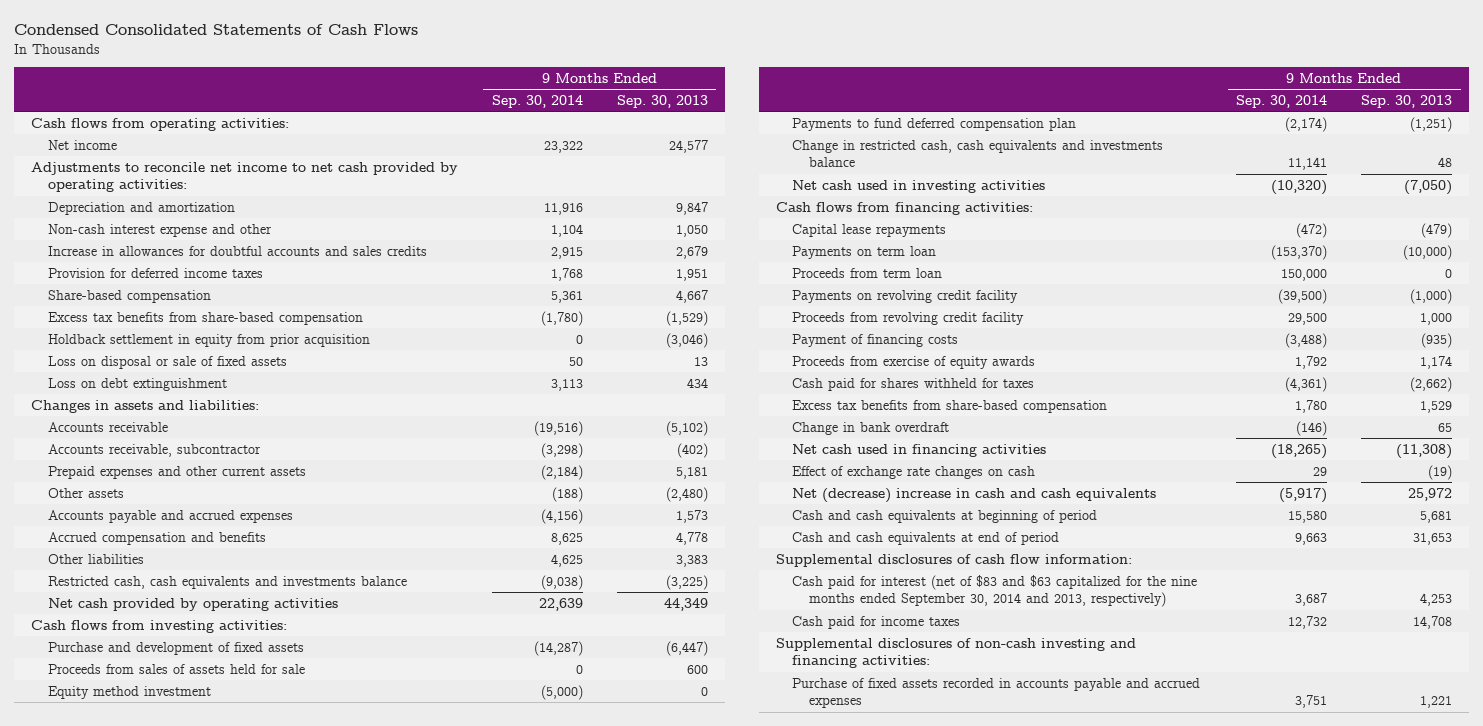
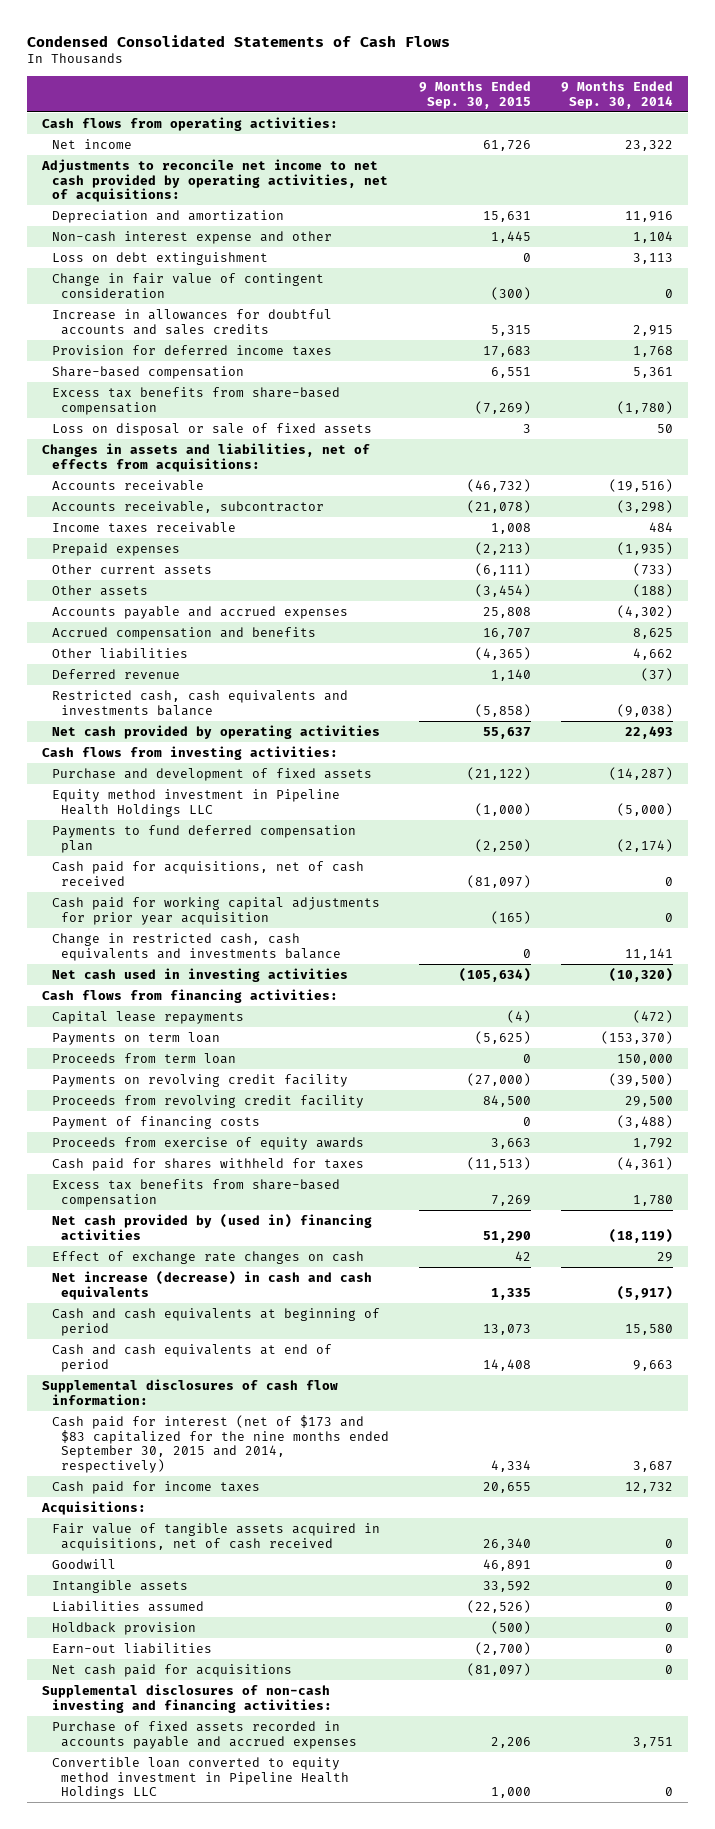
- | 9 Months Ended Sep. 30, 2014 | 9 Months Ended Sep. 30, 2013
+ | 9 Months Ended Sep. 30, 2015 | 9 Months Ended Sep. 30, 2014
- Adjustments to reconcile net income to net cash provided by operating activities:
+ Adjustments to reconcile net income to net cash provided by operating activities, net of acquisitions:
moved up: Loss on debt extinguishment | 0 | 3,113
+ Change in fair value of contingent consideration | (300) | 0
- Holdback settlement in equity from prior acquisition | 0 | (3,046)
- Changes in assets and liabilities:
+ Changes in assets and liabilities, net of effects from acquisitions:
- Prepaid expenses and other current assets | (2,184) | 5,181
+ Income taxes receivable | 1,008 | 484
+ Prepaid expenses | (2,213) | (1,935)
+ Other current assets | (6,111) | (733)
- Accounts payable and accrued expenses | (4,156) | 1,573
+ Accounts payable and accrued expenses | 25,808 | (4,302)
- Other liabilities | 4,625 | 3,383
+ Other liabilities | (4,365) | 4,662
+ Deferred revenue | 1,140 | (37)
- Net cash provided by operating activities | 22,639 | 44,349
+ Net cash provided by operating activities | 55,637 | 22,493
- Proceeds from sales of assets held for sale | 0 | 600
- Equity method investment | (5,000) | 0
+ Equity method investment in Pipeline Health Holdings LLC | (1,000) | (5,000)
+ Cash paid for acquisitions, net of cash received | (81,097) | 0
+ Cash paid for working capital adjustments for prior year acquisition | (165) | 0
- Change in bank overdraft | (146) | 65
- Net cash used in financing activities | (18,265) | (11,308)
+ Net cash provided by (used in) financing activities | 51,290 | (18,119)
- Net (decrease) increase in cash and cash equivalents | (5,917) | 25,972
+ Net increase (decrease) in cash and cash equivalents | 1,335 | (5,917)
- Cash paid for interest (net of $83 and $63 capitalized for the nine months ended September 30, 2014 and 2013, respectively) | 3,687 | 4,253
+ Cash paid for interest (net of $173 and $83 capitalized for the nine months ended September 30, 2015 and 2014, respectively) | 4,334 | 3,687
+ Acquisitions:
+ Fair value of tangible assets acquired in acquisitions, net of cash received | 26,340 | 0
+ Goodwill | 46,891 | 0
+ Intangible assets | 33,592 | 0
+ Liabilities assumed | (22,526) | 0
+ Holdback provision | (500) | 0
+ Earn-out liabilities | (2,700) | 0
+ Net cash paid for acquisitions | (81,097) | 0
+ Convertible loan converted to equity method investment in Pipeline Health Holdings LLC | 1,000 | 0

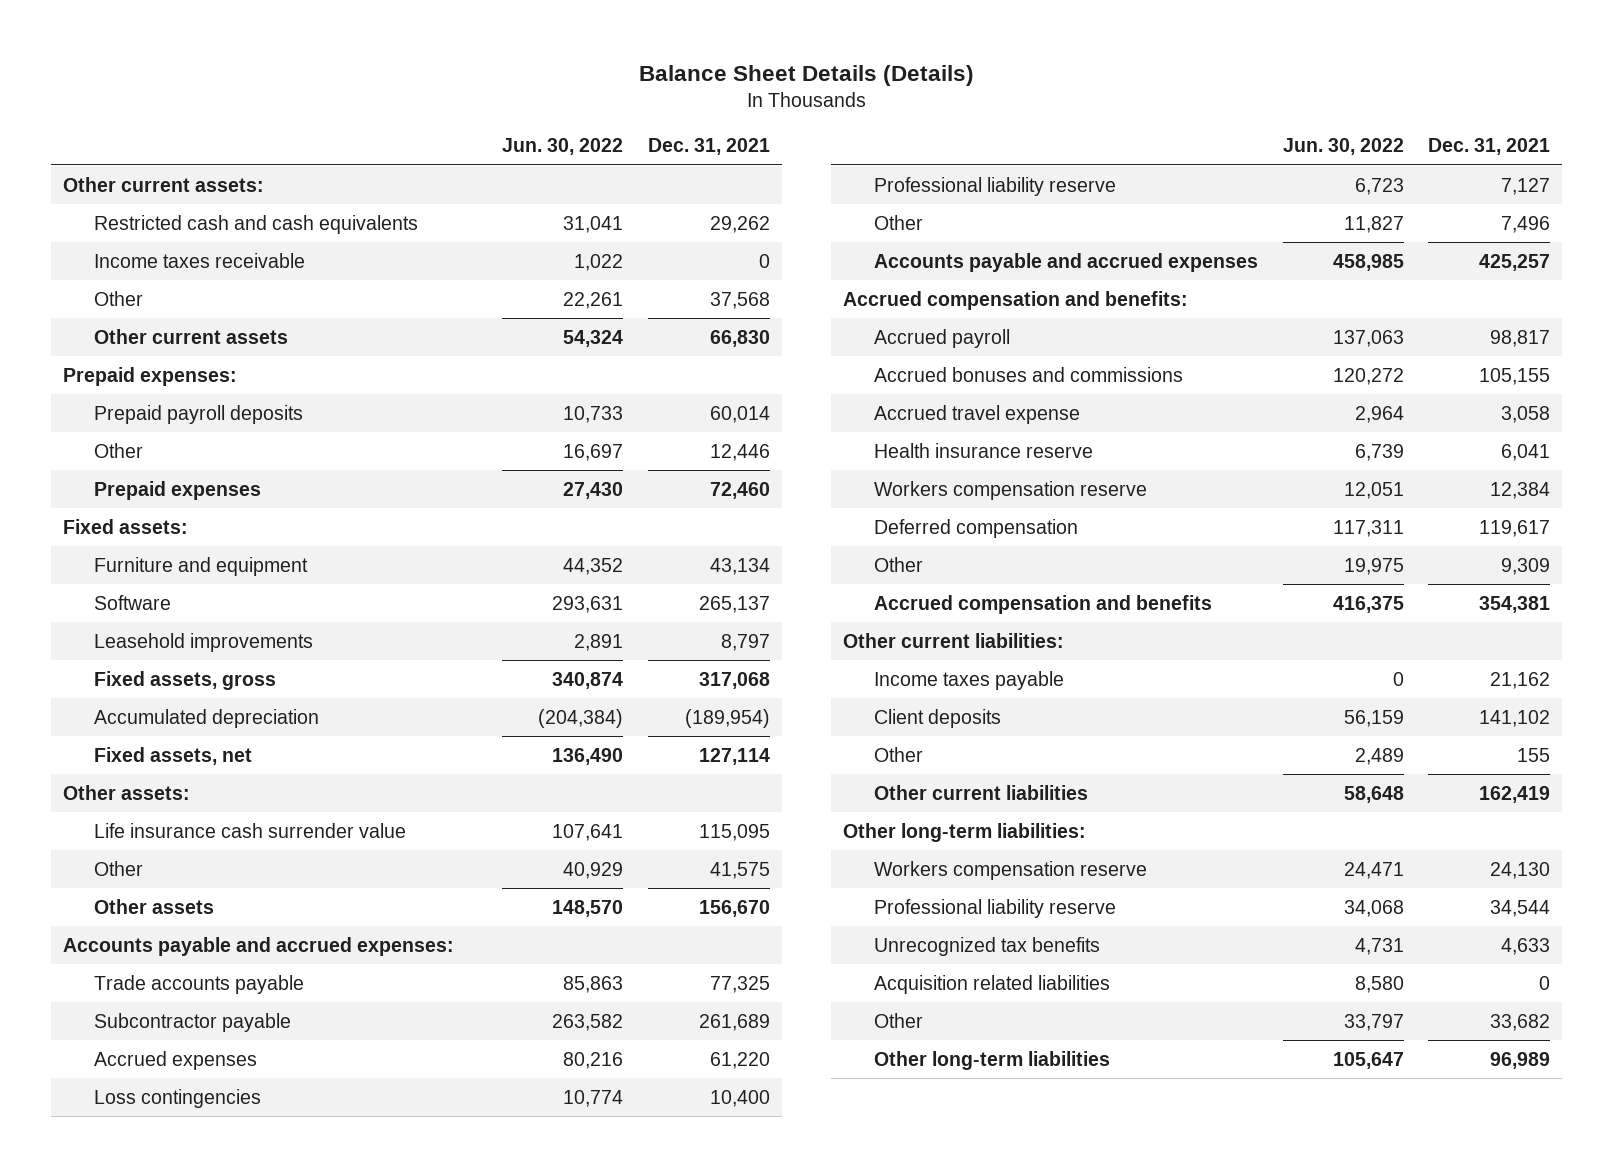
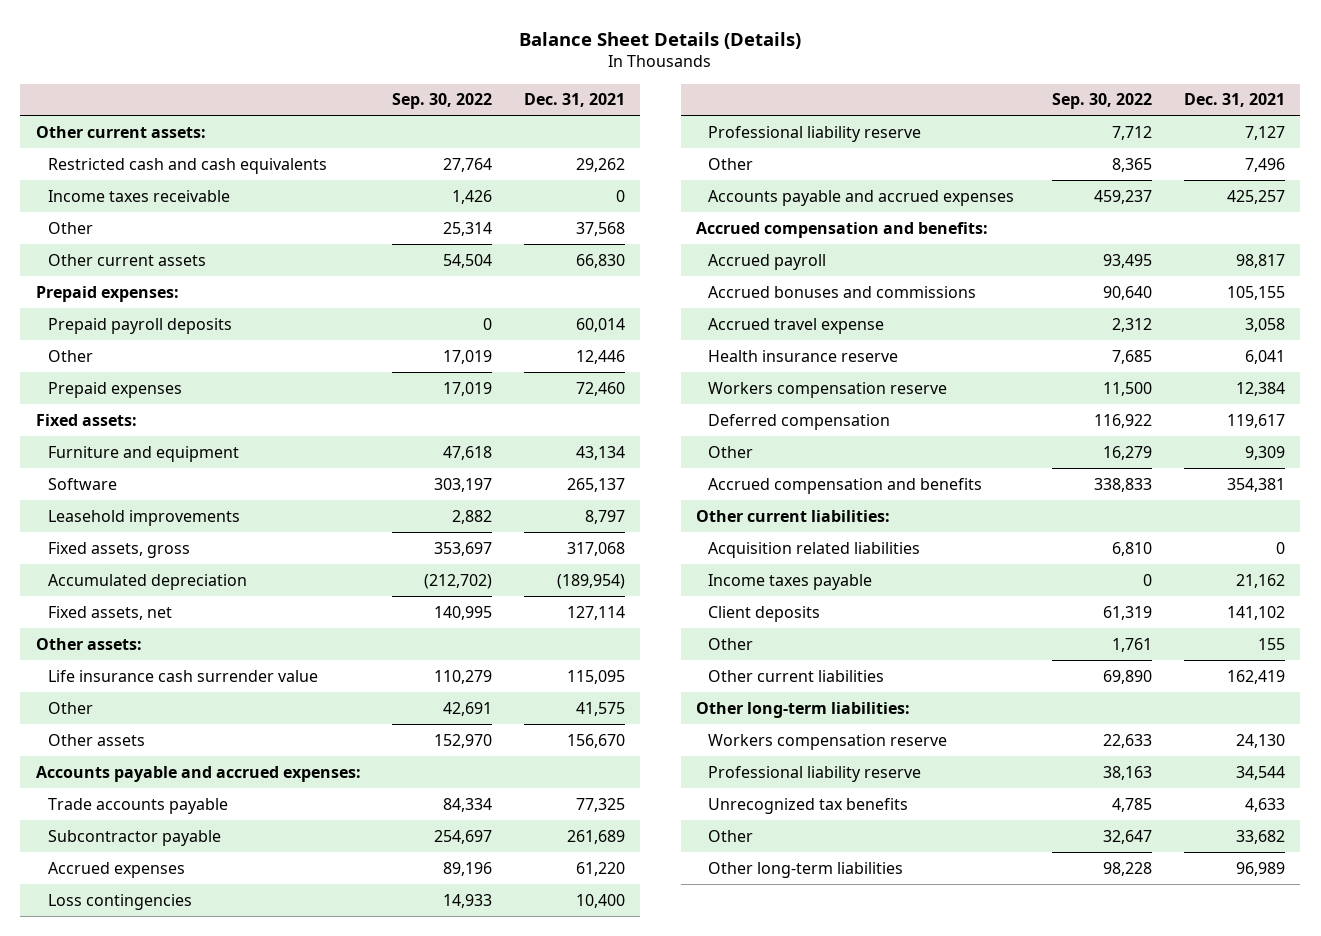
- | Jun. 30, 2022 | Dec. 31, 2021
+ | Sep. 30, 2022 | Dec. 31, 2021
moved up: Acquisition related liabilities | 6,810 | 0

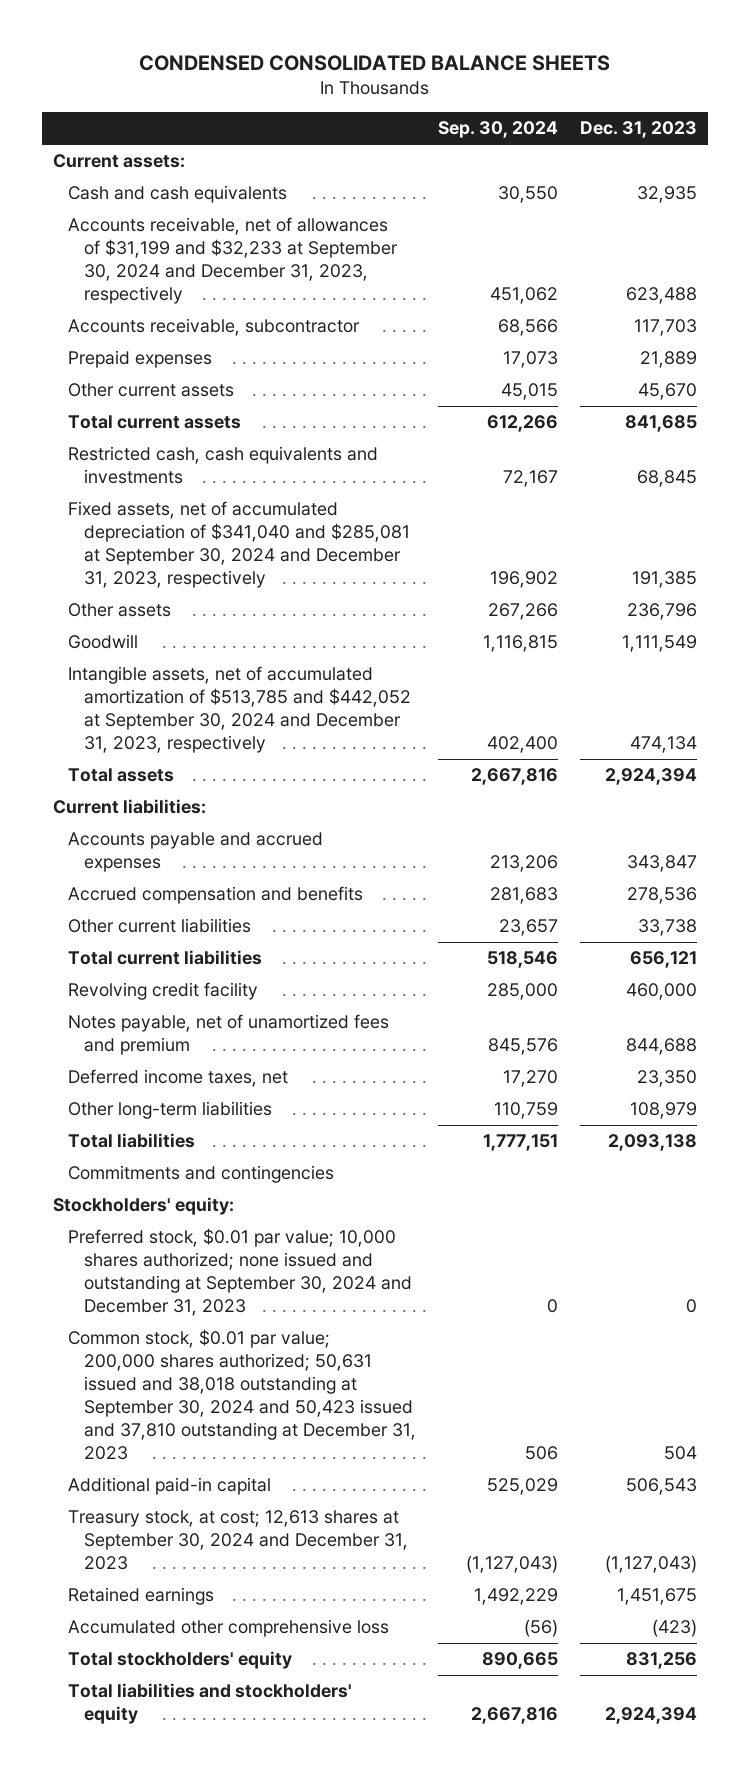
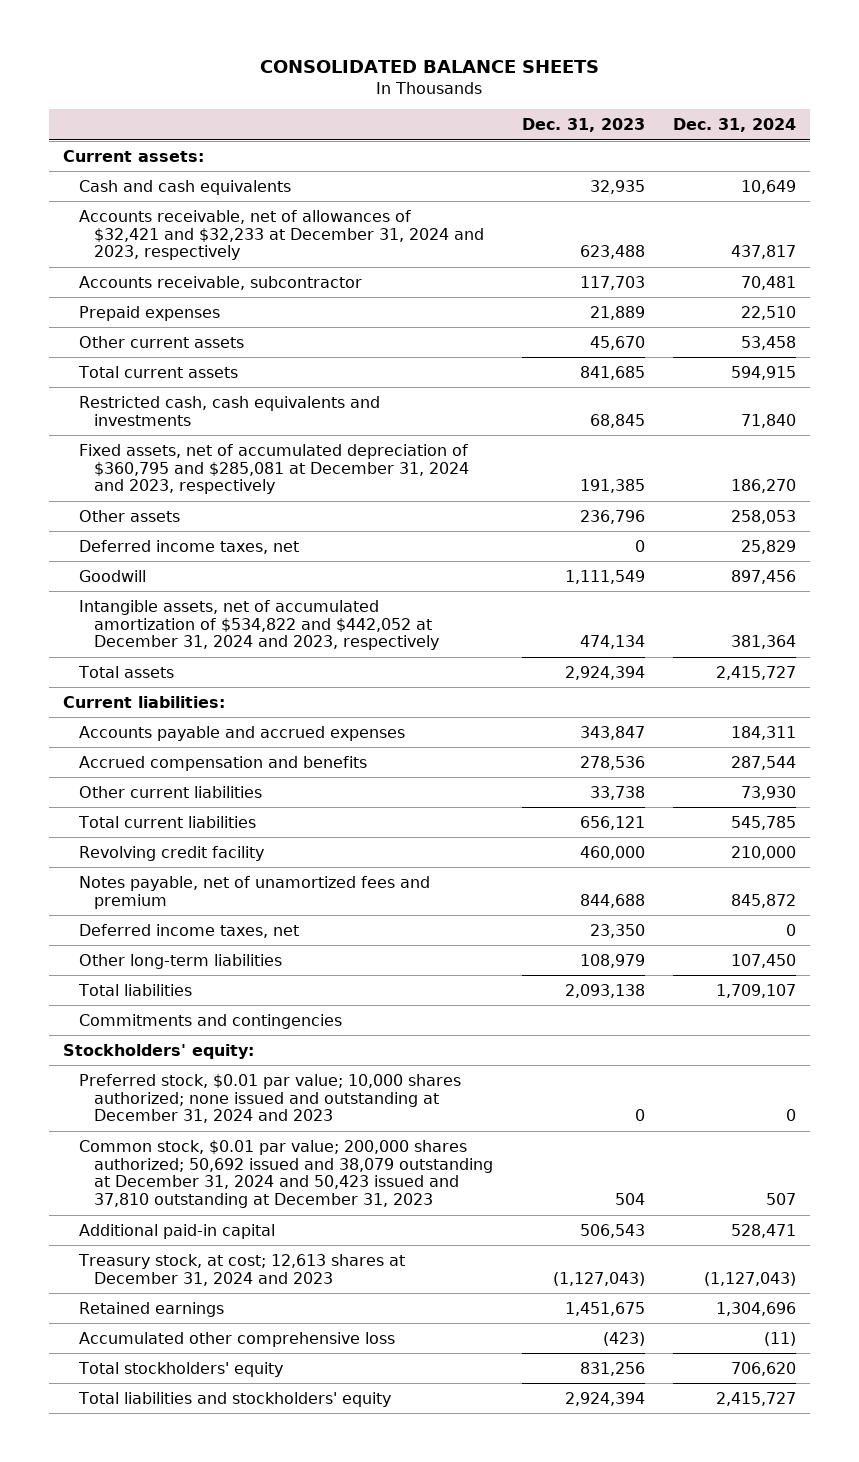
- CONDENSED CONSOLIDATED BALANCE SHEETS
+ CONSOLIDATED BALANCE SHEETS
- | Sep. 30, 2024 | Dec. 31, 2023
+ | Dec. 31, 2023 | Dec. 31, 2024
- Accounts receivable, net of allowances of $31,199 and $32,233 at September 30, 2024 and December 31, 2023, respectively | 451,062 | 623,488
+ Accounts receivable, net of allowances of $32,421 and $32,233 at December 31, 2024 and 2023, respectively | 623,488 | 437,817
- Fixed assets, net of accumulated depreciation of $341,040 and $285,081 at September 30, 2024 and December 31, 2023, respectively | 196,902 | 191,385
+ Fixed assets, net of accumulated depreciation of $360,795 and $285,081 at December 31, 2024 and 2023, respectively | 191,385 | 186,270
+ Deferred income taxes, net | 0 | 25,829
- Intangible assets, net of accumulated amortization of $513,785 and $442,052 at September 30, 2024 and December 31, 2023, respectively | 402,400 | 474,134
+ Intangible assets, net of accumulated amortization of $534,822 and $442,052 at December 31, 2024 and 2023, respectively | 474,134 | 381,364
- Preferred stock, $0.01 par value; 10,000 shares authorized; none issued and outstanding at September 30, 2024 and December 31, 2023 | 0 | 0
- Common stock, $0.01 par value; 200,000 shares authorized; 50,631 issued and 38,018 outstanding at September 30, 2024 and 50,423 issued and 37,810 outstanding at December 31, 2023 | 506 | 504
+ Preferred stock, $0.01 par value; 10,000 shares authorized; none issued and outstanding at December 31, 2024 and 2023 | 0 | 0
+ Common stock, $0.01 par value; 200,000 shares authorized; 50,692 issued and 38,079 outstanding at December 31, 2024 and 50,423 issued and 37,810 outstanding at December 31, 2023 | 504 | 507
- Treasury stock, at cost; 12,613 shares at September 30, 2024 and December 31, 2023 | (1,127,043) | (1,127,043)
+ Treasury stock, at cost; 12,613 shares at December 31, 2024 and 2023 | (1,127,043) | (1,127,043)

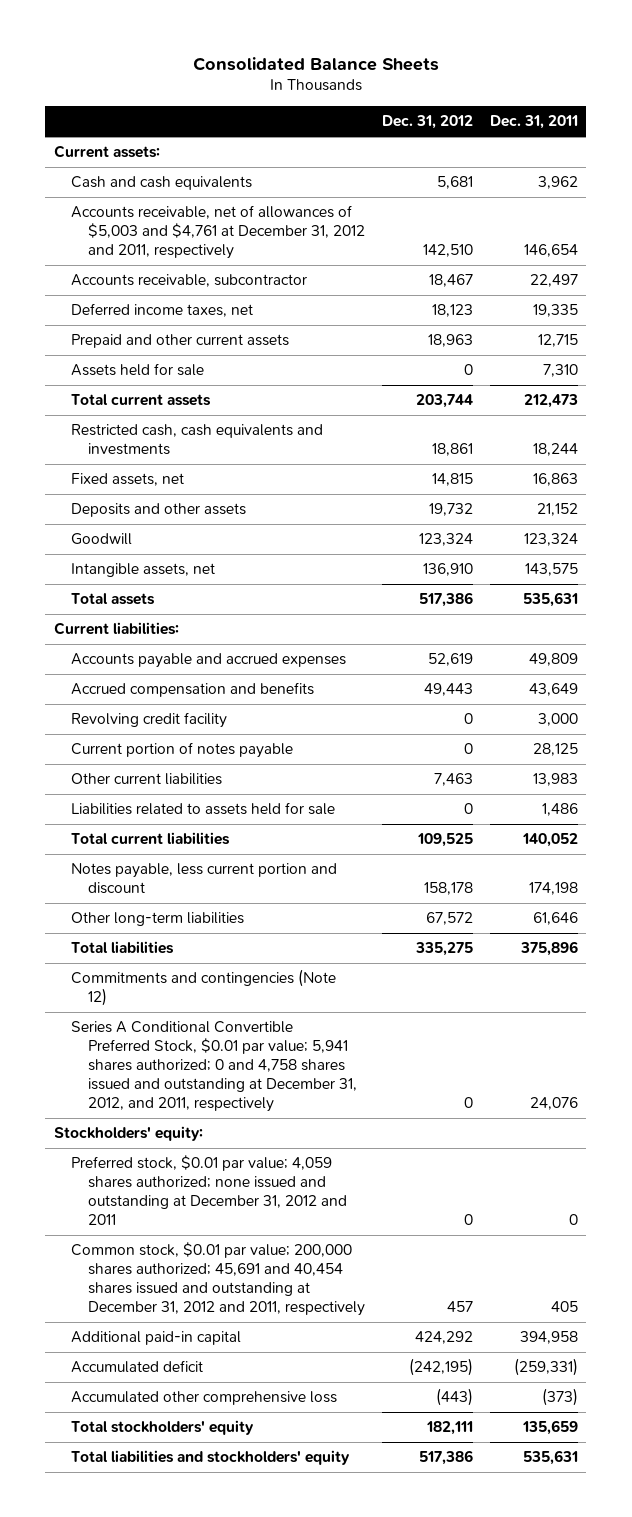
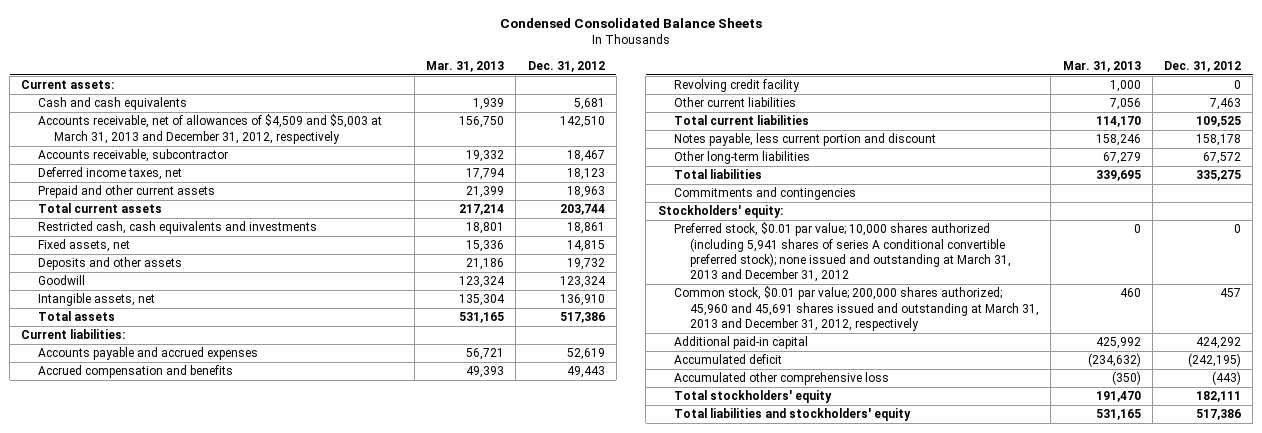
- Consolidated Balance Sheets
+ Condensed Consolidated Balance Sheets
- | Dec. 31, 2012 | Dec. 31, 2011
+ | Mar. 31, 2013 | Dec. 31, 2012
- Accounts receivable, net of allowances of $5,003 and $4,761 at December 31, 2012 and 2011, respectively | 142,510 | 146,654
+ Accounts receivable, net of allowances of $4,509 and $5,003 at March 31, 2013 and December 31, 2012, respectively | 156,750 | 142,510
- Assets held for sale | 0 | 7,310
- Current portion of notes payable | 0 | 28,125
- Liabilities related to assets held for sale | 0 | 1,486
- Commitments and contingencies (Note 12)
- Series A Conditional Convertible Preferred Stock, $0.01 par value; 5,941 shares authorized; 0 and 4,758 shares issued and outstanding at December 31, 2012, and 2011, respectively | 0 | 24,076
+ Commitments and contingencies
- Preferred stock, $0.01 par value; 4,059 shares authorized; none issued and outstanding at December 31, 2012 and 2011 | 0 | 0
- Common stock, $0.01 par value; 200,000 shares authorized; 45,691 and 40,454 shares issued and outstanding at December 31, 2012 and 2011, respectively | 457 | 405
+ Preferred stock, $0.01 par value; 10,000 shares authorized (including 5,941 shares of series A conditional convertible preferred stock); none issued and outstanding at March 31, 2013 and December 31, 2012 | 0 | 0
+ Common stock, $0.01 par value; 200,000 shares authorized; 45,960 and 45,691 shares issued and outstanding at March 31, 2013 and December 31, 2012, respectively | 460 | 457

